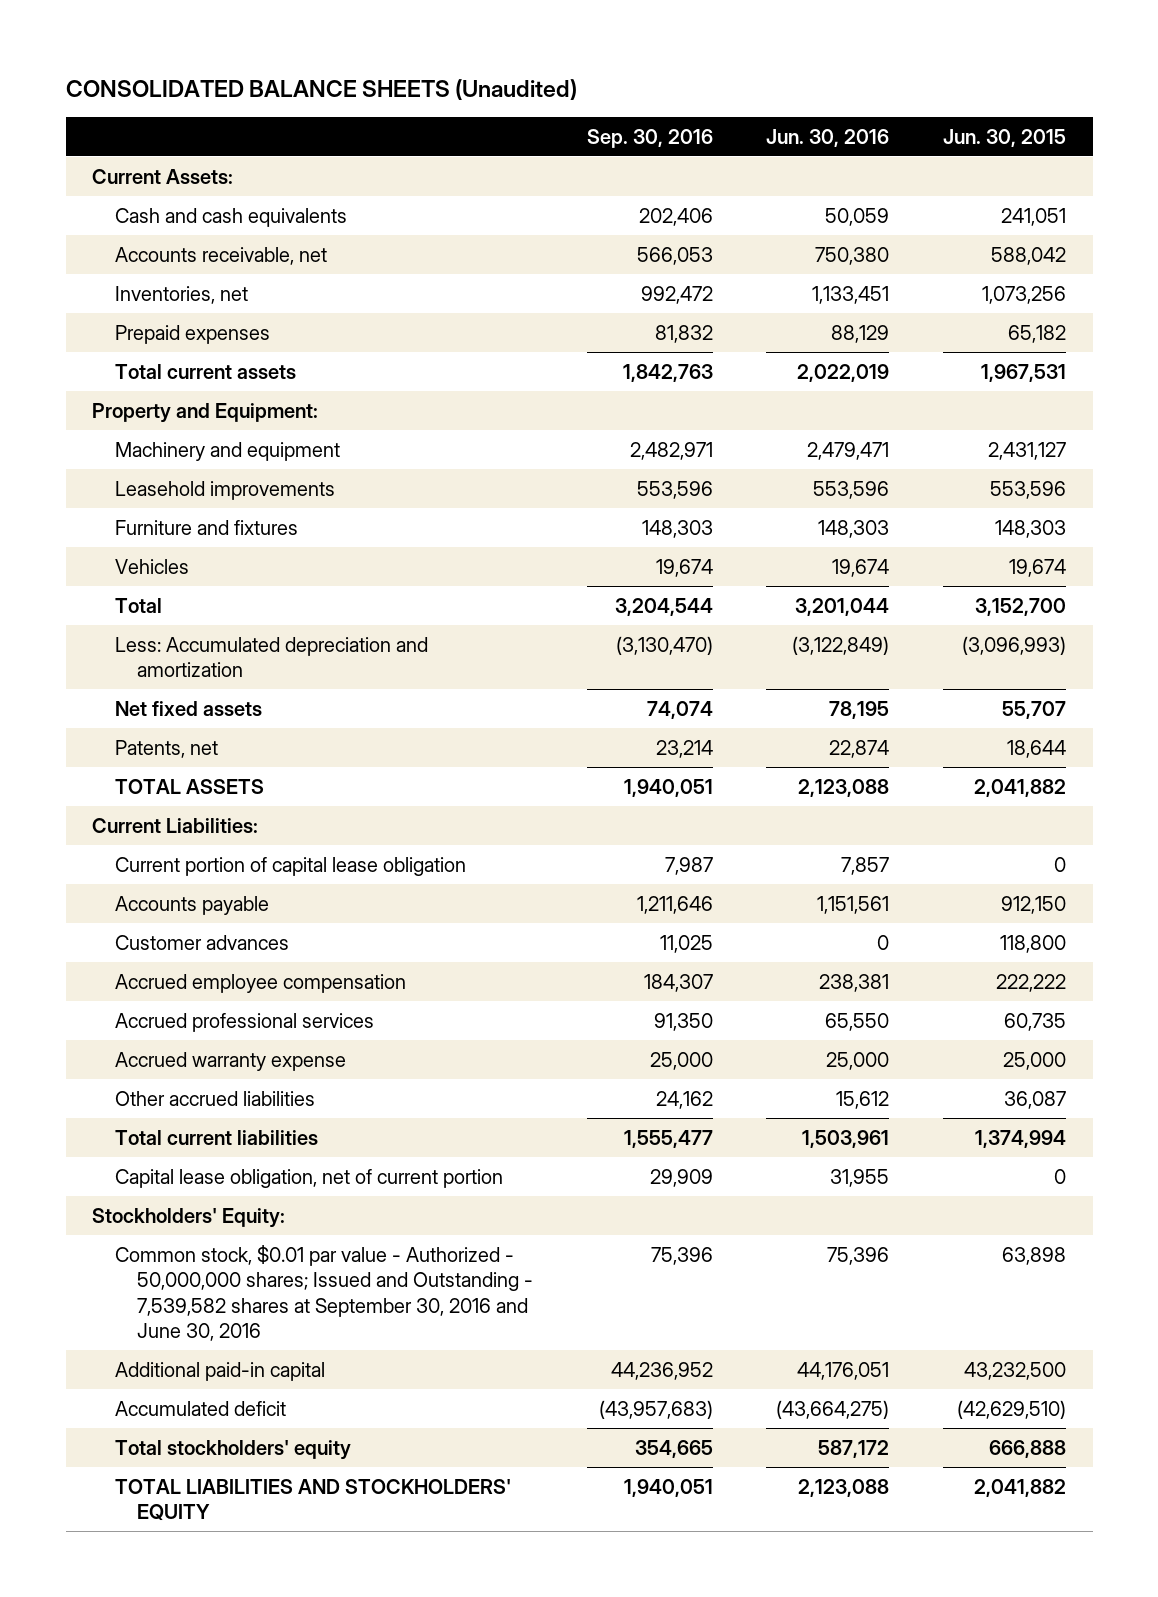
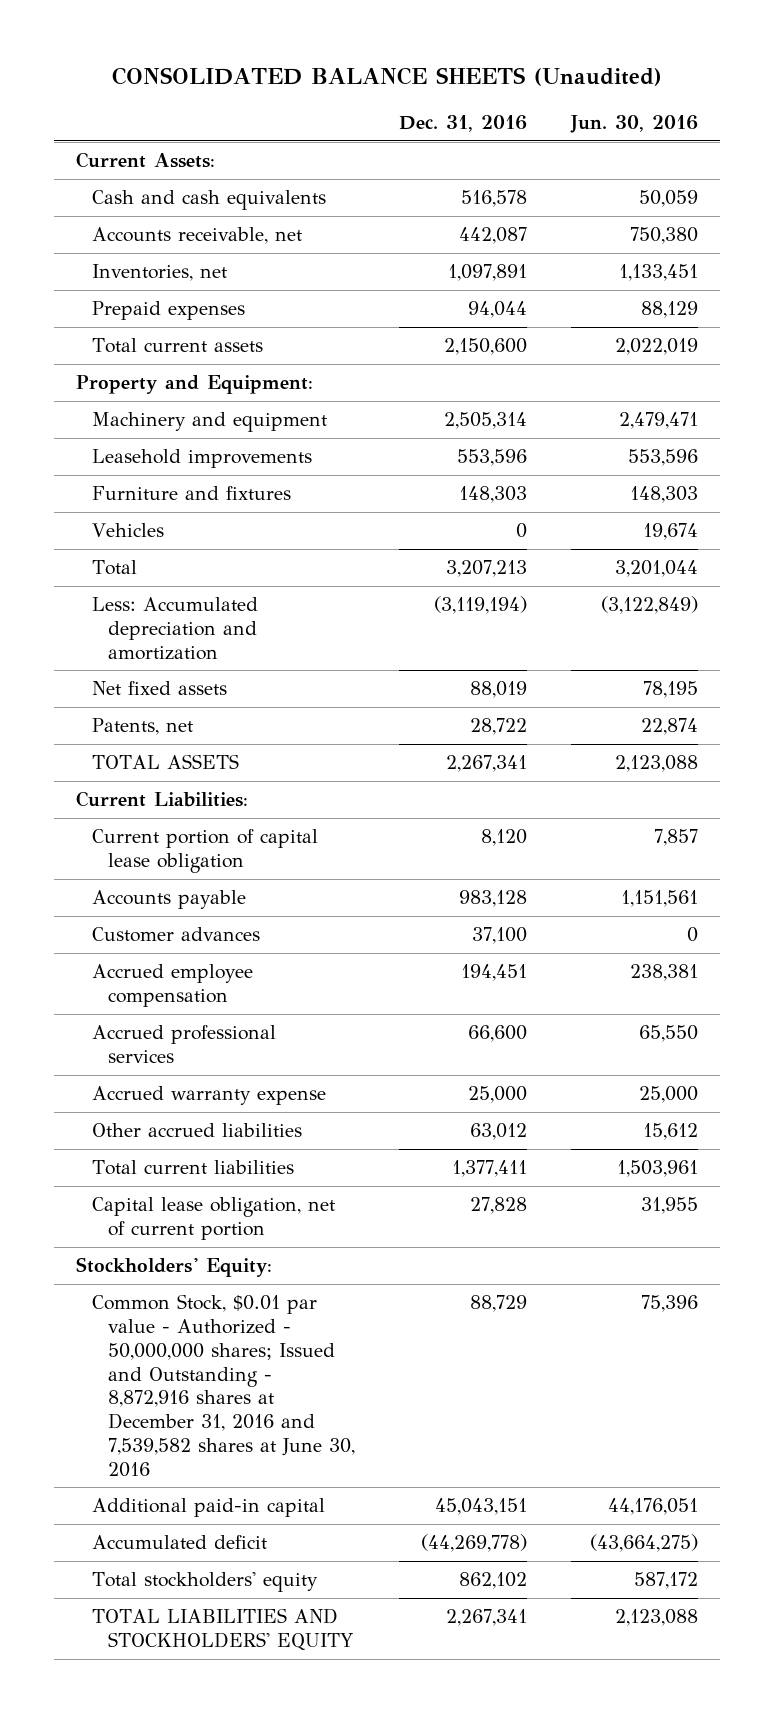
- | Sep. 30, 2016 | Jun. 30, 2016 | Jun. 30, 2015
+ | Dec. 31, 2016 | Jun. 30, 2016
- Common stock, $0.01 par value - Authorized - 50,000,000 shares; Issued and Outstanding - 7,539,582 shares at September 30, 2016 and June 30, 2016 | 75,396 | 75,396 | 63,898
+ Common Stock, $0.01 par value - Authorized - 50,000,000 shares; Issued and Outstanding - 8,872,916 shares at December 31, 2016 and 7,539,582 shares at June 30, 2016 | 88,729 | 75,396

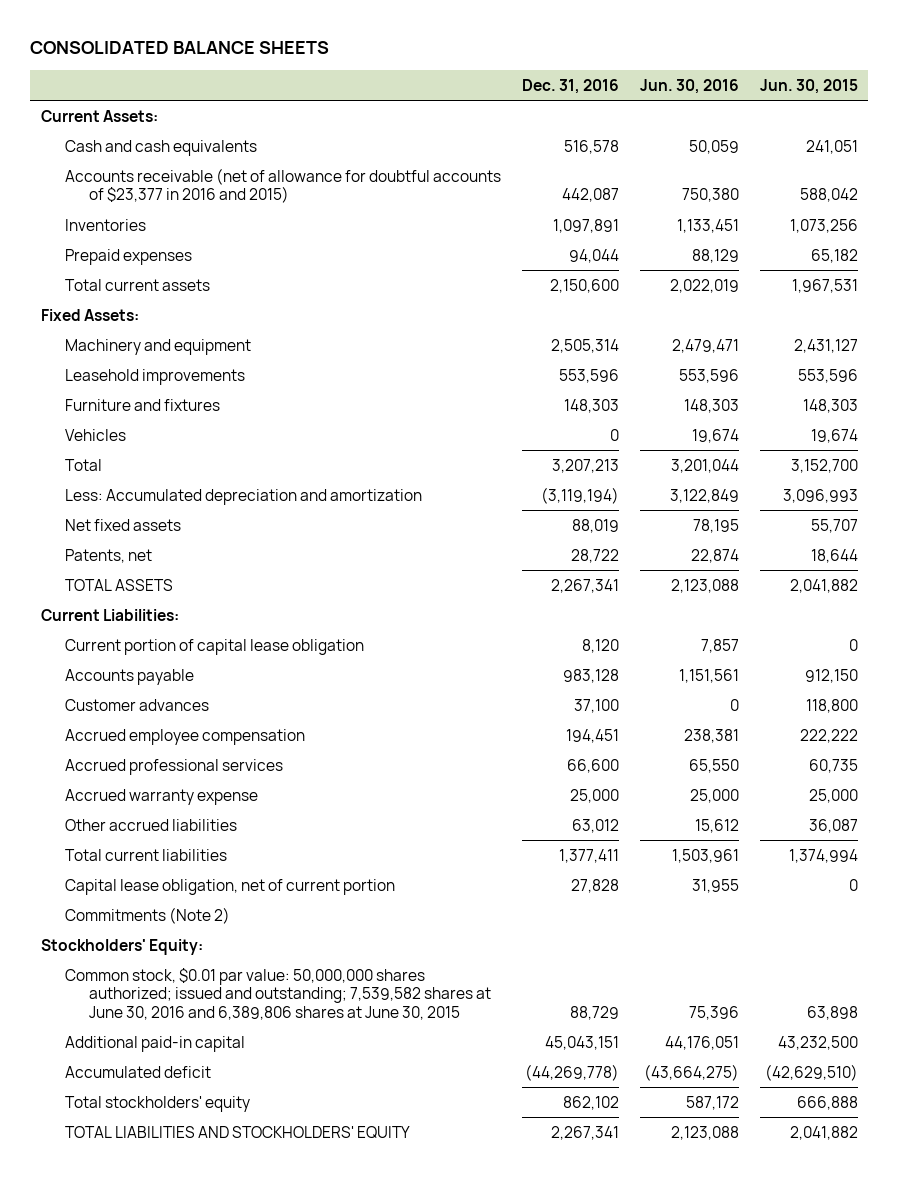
- CONSOLIDATED BALANCE SHEETS (Unaudited)
+ CONSOLIDATED BALANCE SHEETS
- | Dec. 31, 2016 | Jun. 30, 2016
+ | Dec. 31, 2016 | Jun. 30, 2016 | Jun. 30, 2015
- Accounts receivable, net | 442,087 | 750,380
- Inventories, net | 1,097,891 | 1,133,451
+ Accounts receivable (net of allowance for doubtful accounts of $23,377 in 2016 and 2015) | 442,087 | 750,380 | 588,042
+ Inventories | 1,097,891 | 1,133,451 | 1,073,256
- Property and Equipment:
+ Fixed Assets:
- Less: Accumulated depreciation and amortization | (3,119,194) | (3,122,849)
+ Less: Accumulated depreciation and amortization | (3,119,194) | 3,122,849 | 3,096,993
+ Commitments (Note 2)
- Common Stock, $0.01 par value - Authorized - 50,000,000 shares; Issued and Outstanding - 8,872,916 shares at December 31, 2016 and 7,539,582 shares at June 30, 2016 | 88,729 | 75,396
+ Common stock, $0.01 par value: 50,000,000 shares authorized; issued and outstanding; 7,539,582 shares at June 30, 2016 and 6,389,806 shares at June 30, 2015 | 88,729 | 75,396 | 63,898

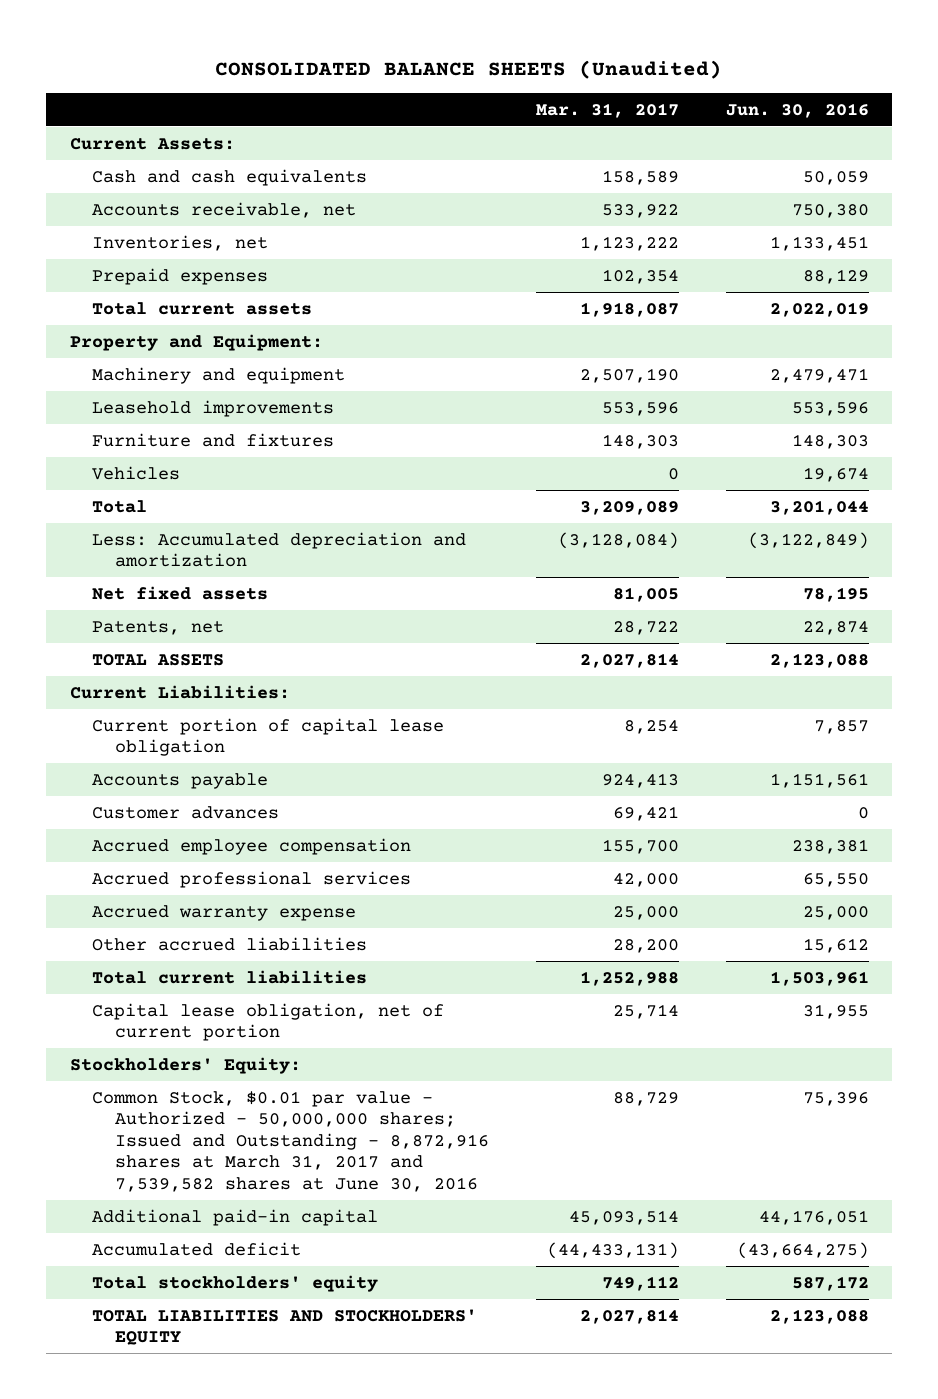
- CONSOLIDATED BALANCE SHEETS
+ CONSOLIDATED BALANCE SHEETS (Unaudited)
- | Dec. 31, 2016 | Jun. 30, 2016 | Jun. 30, 2015
+ | Mar. 31, 2017 | Jun. 30, 2016
- Accounts receivable (net of allowance for doubtful accounts of $23,377 in 2016 and 2015) | 442,087 | 750,380 | 588,042
- Inventories | 1,097,891 | 1,133,451 | 1,073,256
+ Accounts receivable, net | 533,922 | 750,380
+ Inventories, net | 1,123,222 | 1,133,451
- Fixed Assets:
+ Property and Equipment:
- Less: Accumulated depreciation and amortization | (3,119,194) | 3,122,849 | 3,096,993
+ Less: Accumulated depreciation and amortization | (3,128,084) | (3,122,849)
- Commitments (Note 2)
- Common stock, $0.01 par value: 50,000,000 shares authorized; issued and outstanding; 7,539,582 shares at June 30, 2016 and 6,389,806 shares at June 30, 2015 | 88,729 | 75,396 | 63,898
+ Common Stock, $0.01 par value - Authorized - 50,000,000 shares; Issued and Outstanding - 8,872,916 shares at March 31, 2017 and 7,539,582 shares at June 30, 2016 | 88,729 | 75,396

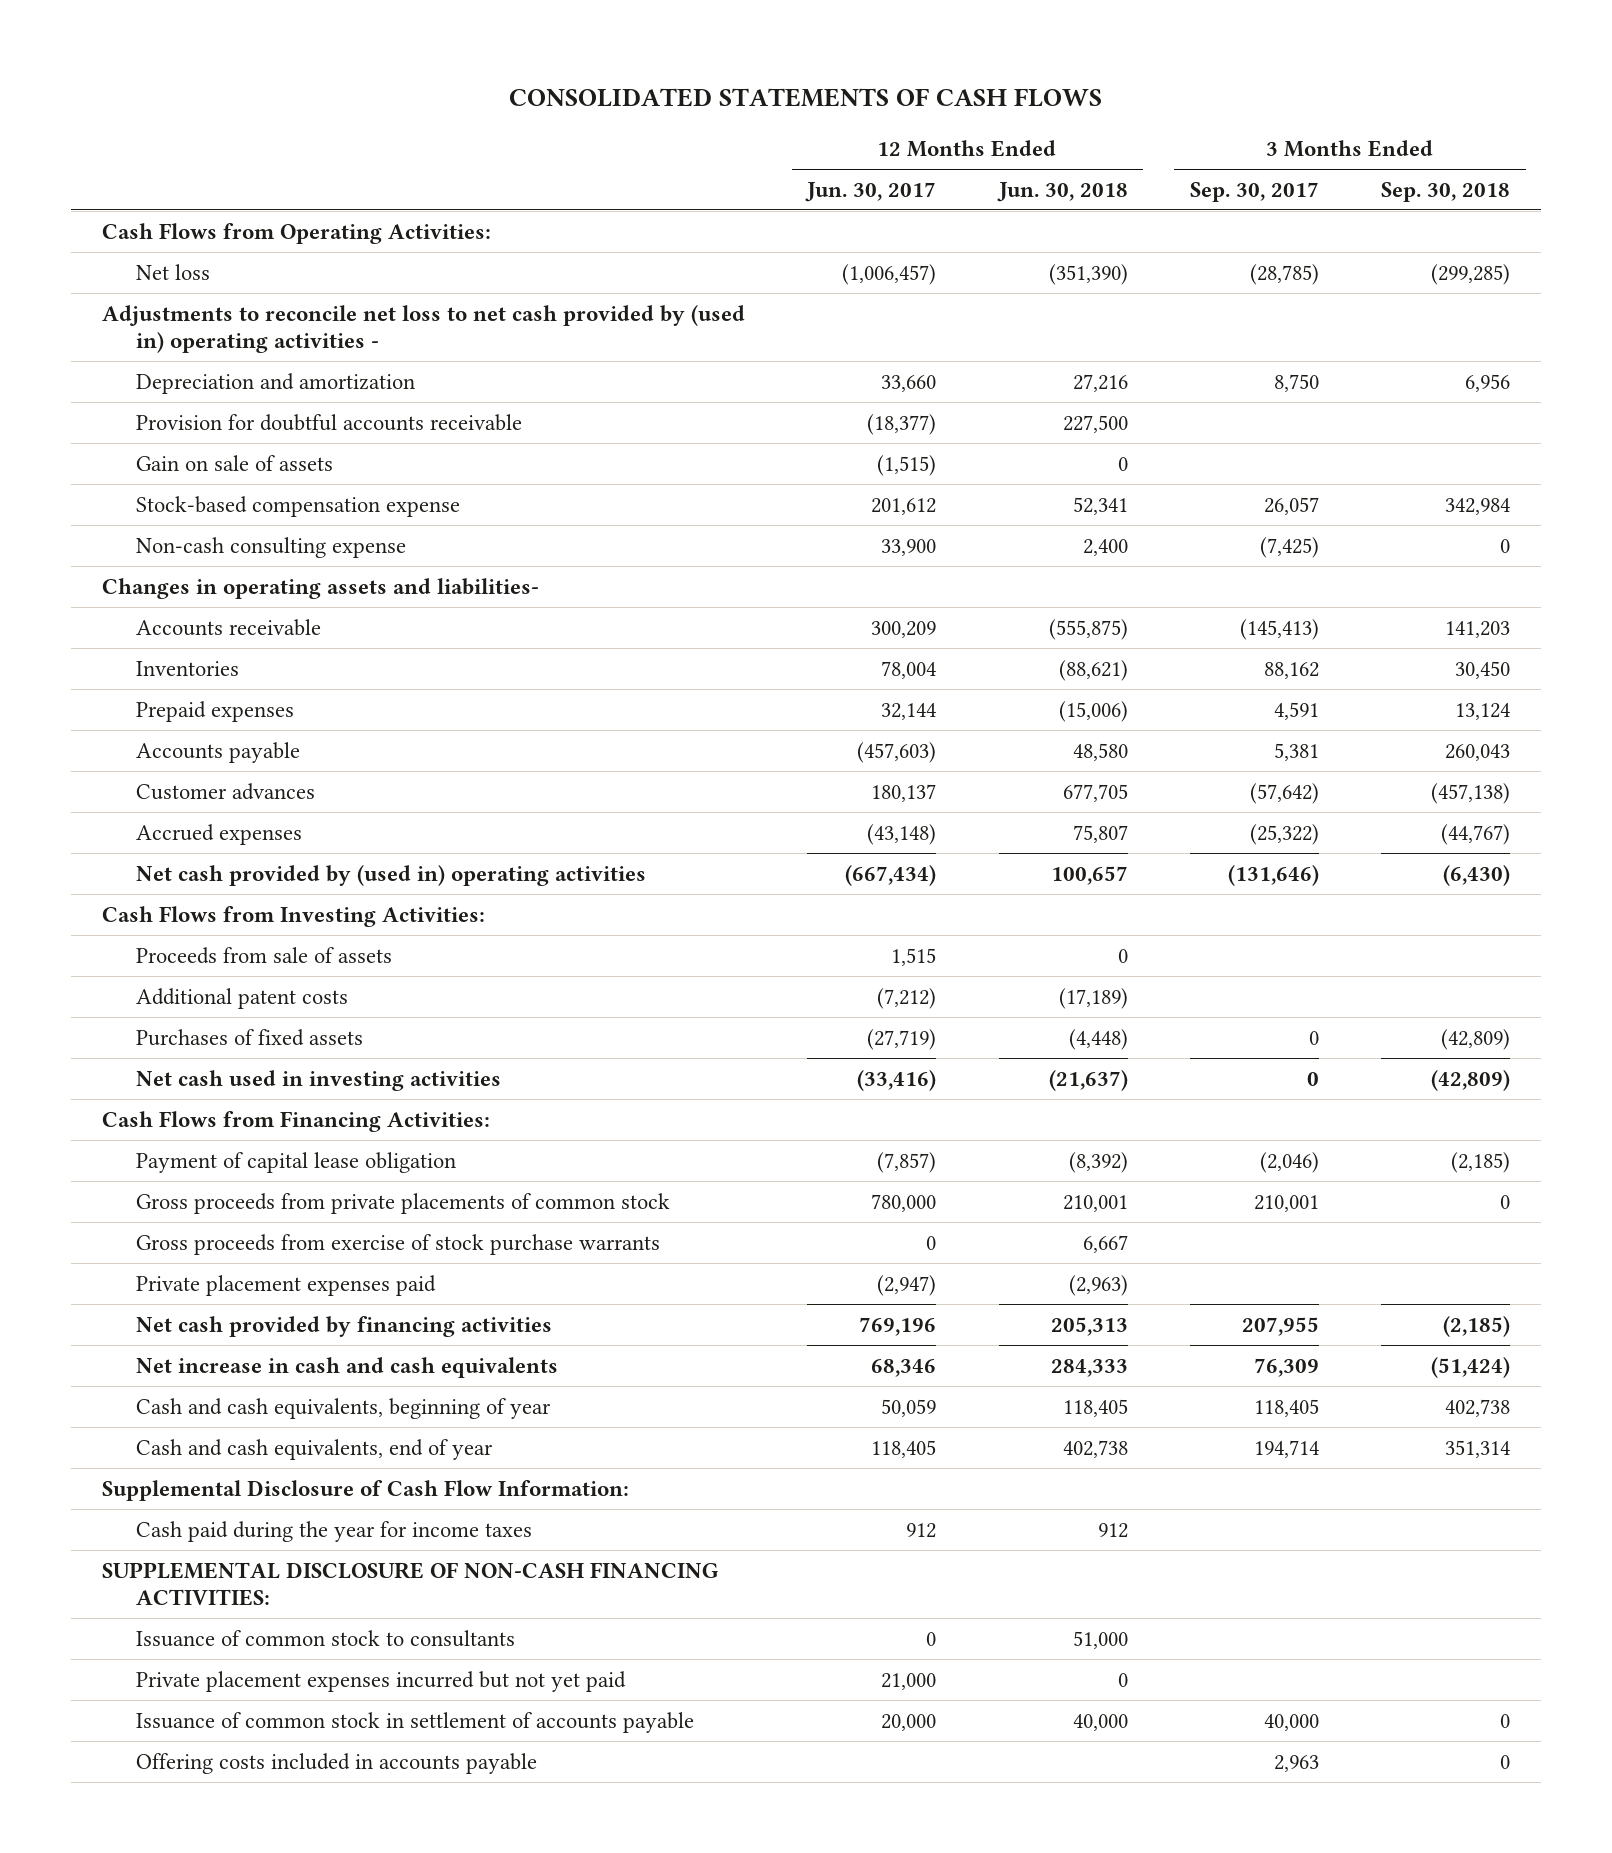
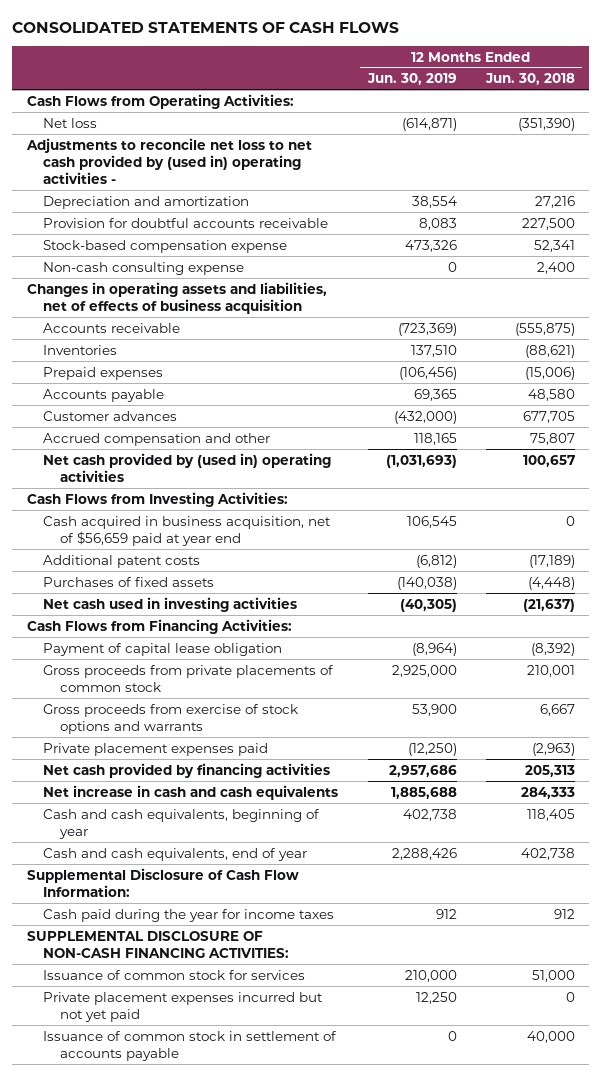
- | 12 Months Ended Jun. 30, 2017 | 12 Months Ended Jun. 30, 2018 | 3 Months Ended Sep. 30, 2017 | 3 Months Ended Sep. 30, 2018
+ | 12 Months Ended Jun. 30, 2019 | 12 Months Ended Jun. 30, 2018
- Gain on sale of assets | (1,515) | 0 | |
- Changes in operating assets and liabilities-
+ Changes in operating assets and liabilities, net of effects of business acquisition
- Accrued expenses | (43,148) | 75,807 | (25,322) | (44,767)
+ Accrued compensation and other | 118,165 | 75,807
- Proceeds from sale of assets | 1,515 | 0 | |
+ Cash acquired in business acquisition, net of $56,659 paid at year end | 106,545 | 0
- Gross proceeds from exercise of stock purchase warrants | 0 | 6,667 | |
+ Gross proceeds from exercise of stock options and warrants | 53,900 | 6,667
- Issuance of common stock to consultants | 0 | 51,000 | |
+ Issuance of common stock for services | 210,000 | 51,000
- Offering costs included in accounts payable | | | 2,963 | 0

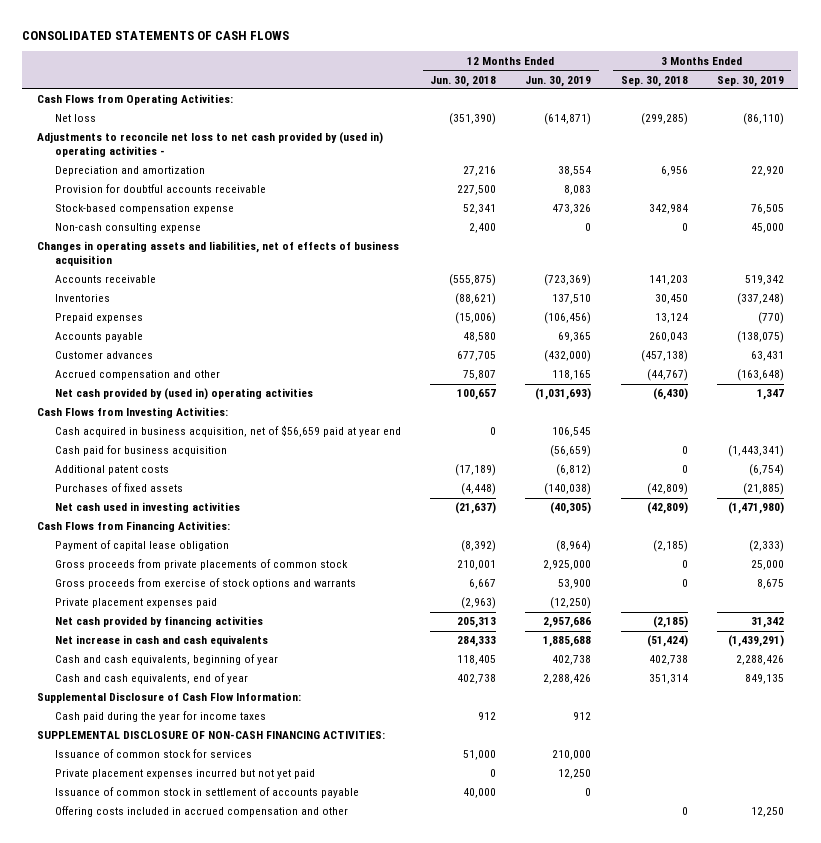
- | 12 Months Ended Jun. 30, 2019 | 12 Months Ended Jun. 30, 2018
+ | 12 Months Ended Jun. 30, 2018 | 12 Months Ended Jun. 30, 2019 | 3 Months Ended Sep. 30, 2018 | 3 Months Ended Sep. 30, 2019
+ Cash paid for business acquisition | | (56,659) | 0 | (1,443,341)
+ Offering costs included in accrued compensation and other | | | 0 | 12,250

